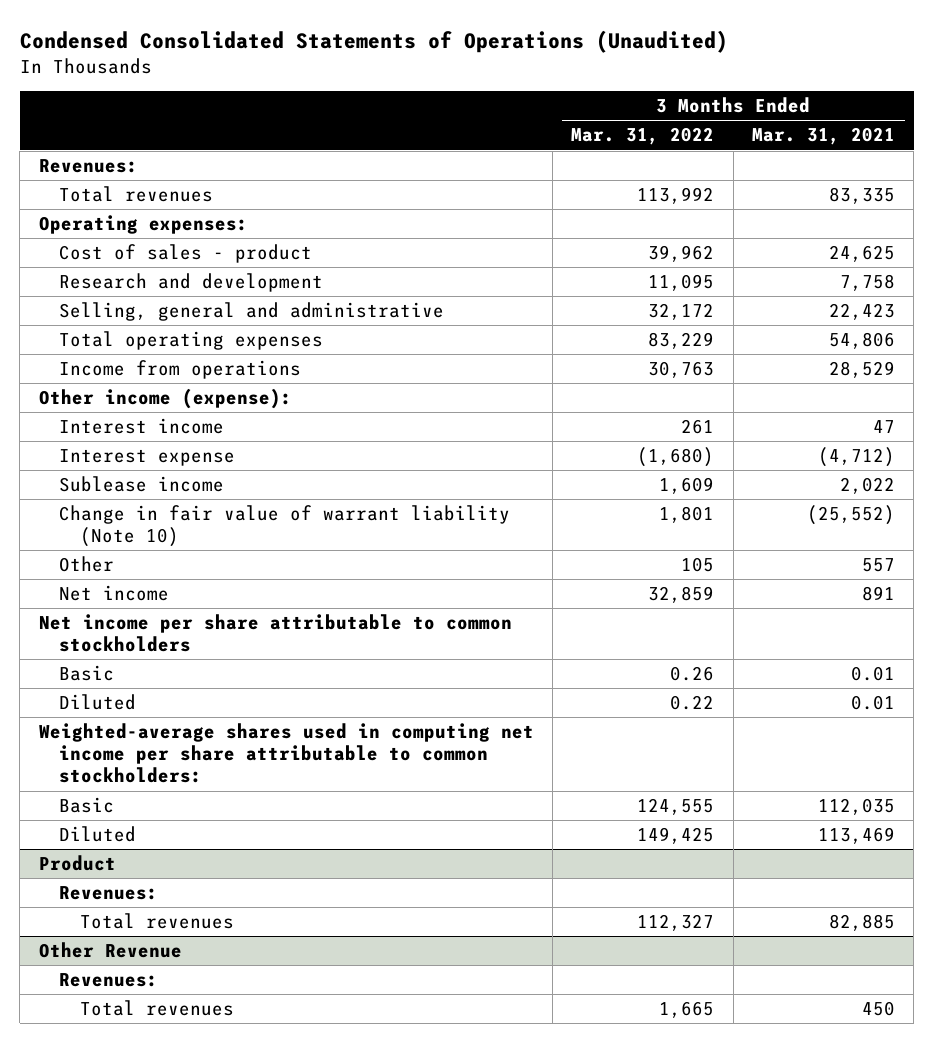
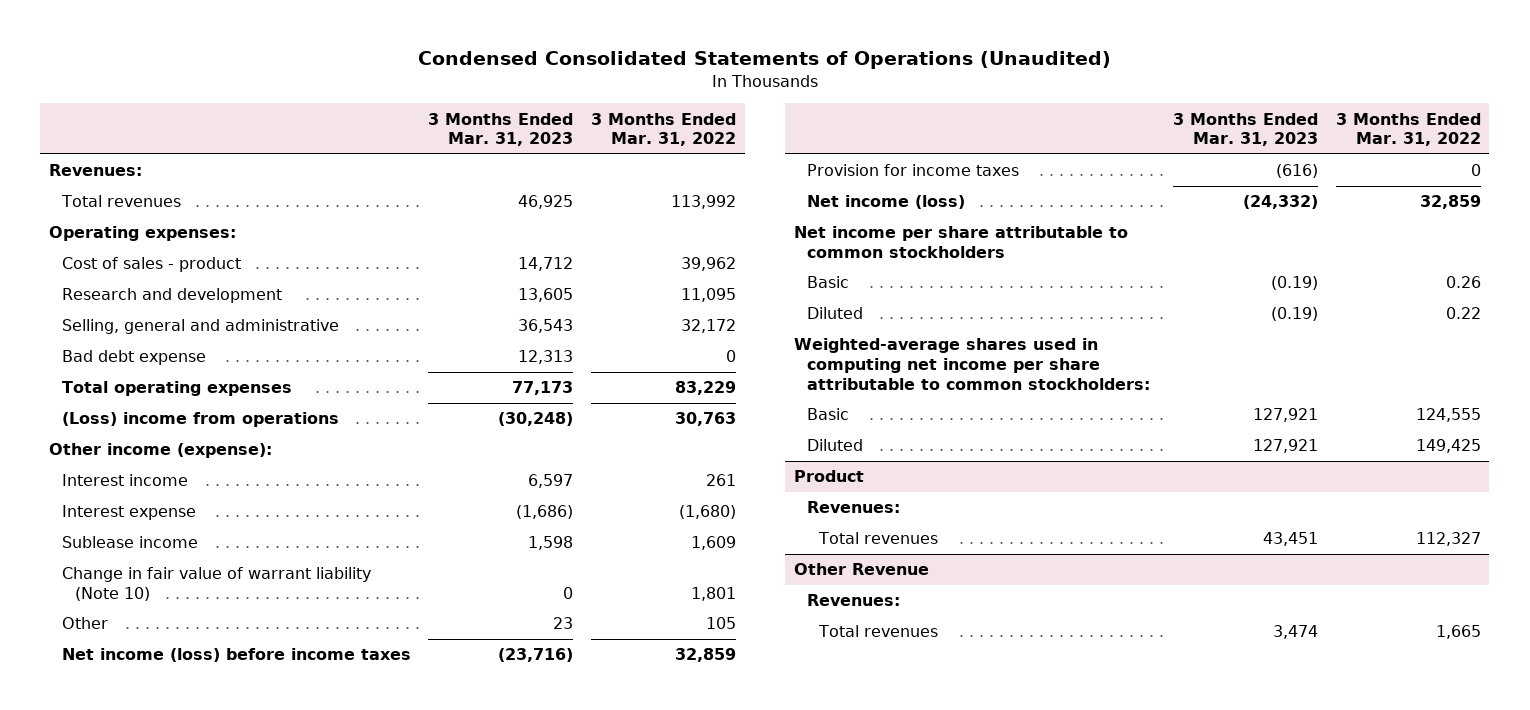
- | 3 Months Ended Mar. 31, 2022 | 3 Months Ended Mar. 31, 2021
+ | 3 Months Ended Mar. 31, 2023 | 3 Months Ended Mar. 31, 2022
+ Bad debt expense | 12,313 | 0
- Income from operations | 30,763 | 28,529
+ (Loss) income from operations | (30,248) | 30,763
- Net income | 32,859 | 891
+ Net income (loss) before income taxes | (23,716) | 32,859
+ Provision for income taxes | (616) | 0
+ Net income (loss) | (24,332) | 32,859

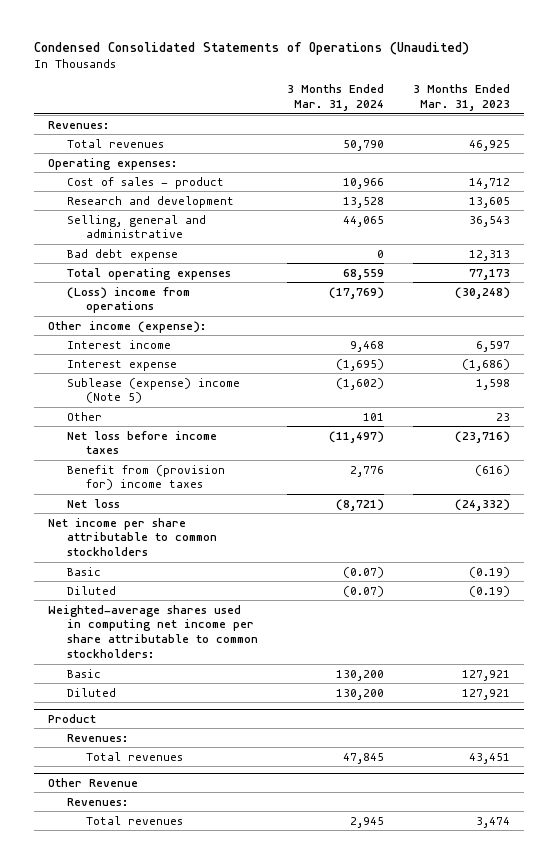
- | 3 Months Ended Mar. 31, 2023 | 3 Months Ended Mar. 31, 2022
+ | 3 Months Ended Mar. 31, 2024 | 3 Months Ended Mar. 31, 2023
- Sublease income | 1,598 | 1,609
- Change in fair value of warrant liability (Note 10) | 0 | 1,801
+ Sublease (expense) income (Note 5) | (1,602) | 1,598
- Net income (loss) before income taxes | (23,716) | 32,859
- Provision for income taxes | (616) | 0
- Net income (loss) | (24,332) | 32,859
+ Net loss before income taxes | (11,497) | (23,716)
+ Benefit from (provision for) income taxes | 2,776 | (616)
+ Net loss | (8,721) | (24,332)

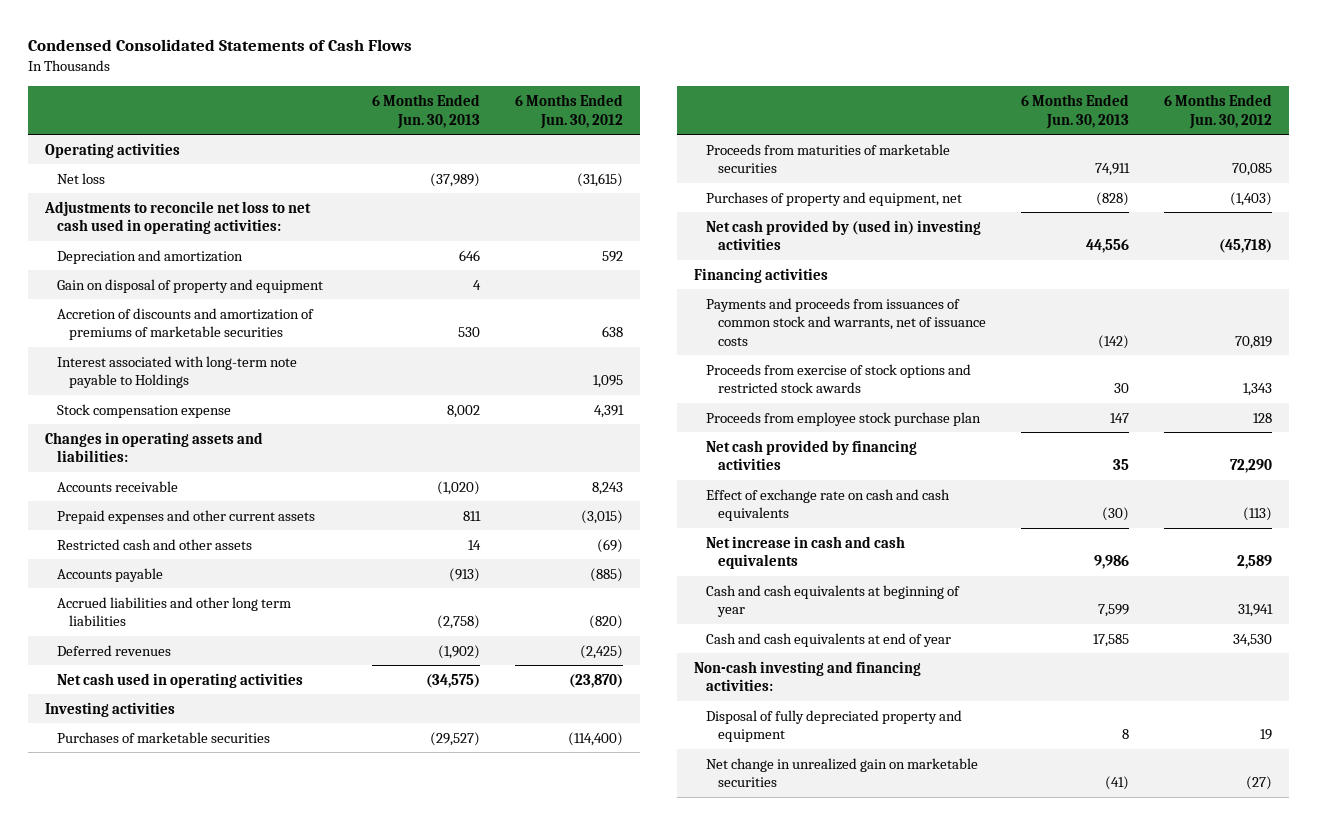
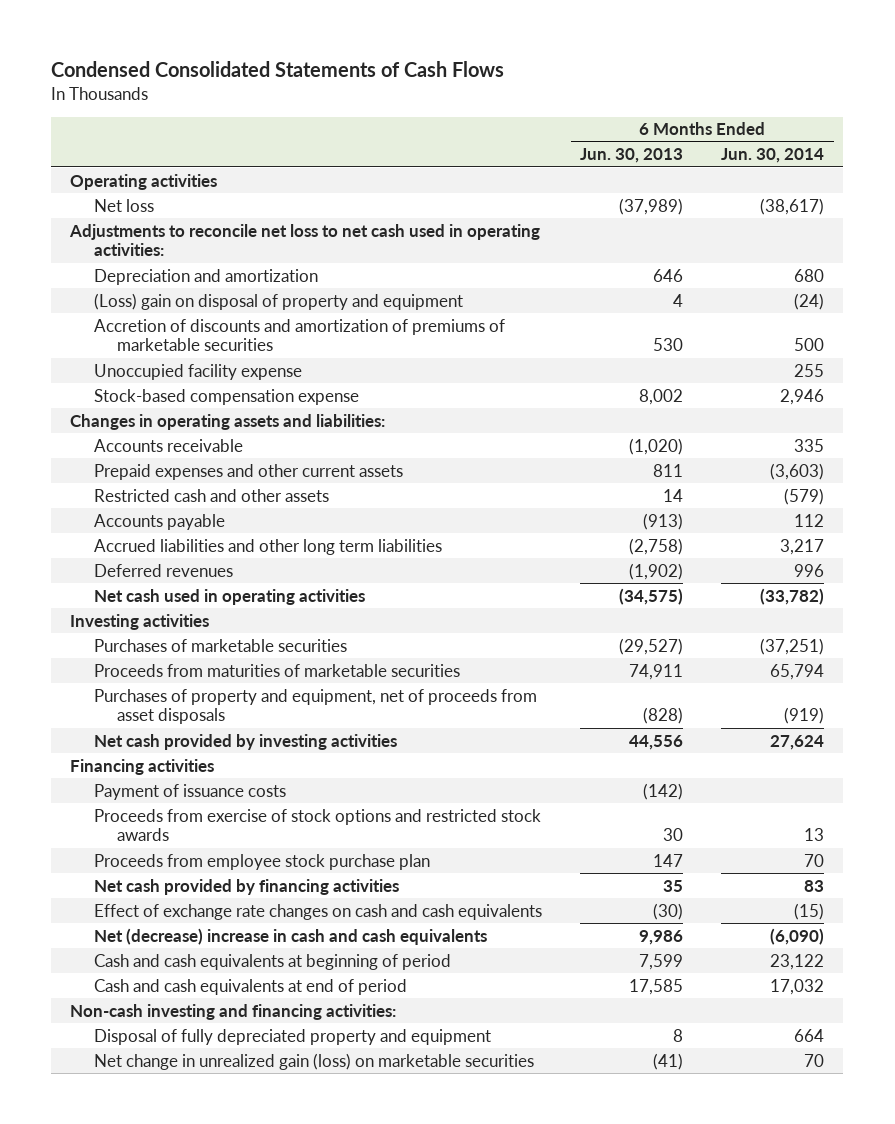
- | 6 Months Ended Jun. 30, 2013 | 6 Months Ended Jun. 30, 2012
+ | 6 Months Ended Jun. 30, 2013 | 6 Months Ended Jun. 30, 2014
- Gain on disposal of property and equipment | 4 |
+ (Loss) gain on disposal of property and equipment | 4 | (24)
- Interest associated with long-term note payable to Holdings | | 1,095
- Stock compensation expense | 8,002 | 4,391
+ Unoccupied facility expense | | 255
+ Stock-based compensation expense | 8,002 | 2,946
- Purchases of property and equipment, net | (828) | (1,403)
- Net cash provided by (used in) investing activities | 44,556 | (45,718)
+ Purchases of property and equipment, net of proceeds from asset disposals | (828) | (919)
+ Net cash provided by investing activities | 44,556 | 27,624
- Payments and proceeds from issuances of common stock and warrants, net of issuance costs | (142) | 70,819
+ Payment of issuance costs | (142) |
- Effect of exchange rate on cash and cash equivalents | (30) | (113)
- Net increase in cash and cash equivalents | 9,986 | 2,589
- Cash and cash equivalents at beginning of year | 7,599 | 31,941
- Cash and cash equivalents at end of year | 17,585 | 34,530
+ Effect of exchange rate changes on cash and cash equivalents | (30) | (15)
+ Net (decrease) increase in cash and cash equivalents | 9,986 | (6,090)
+ Cash and cash equivalents at beginning of period | 7,599 | 23,122
+ Cash and cash equivalents at end of period | 17,585 | 17,032
- Net change in unrealized gain on marketable securities | (41) | (27)
+ Net change in unrealized gain (loss) on marketable securities | (41) | 70

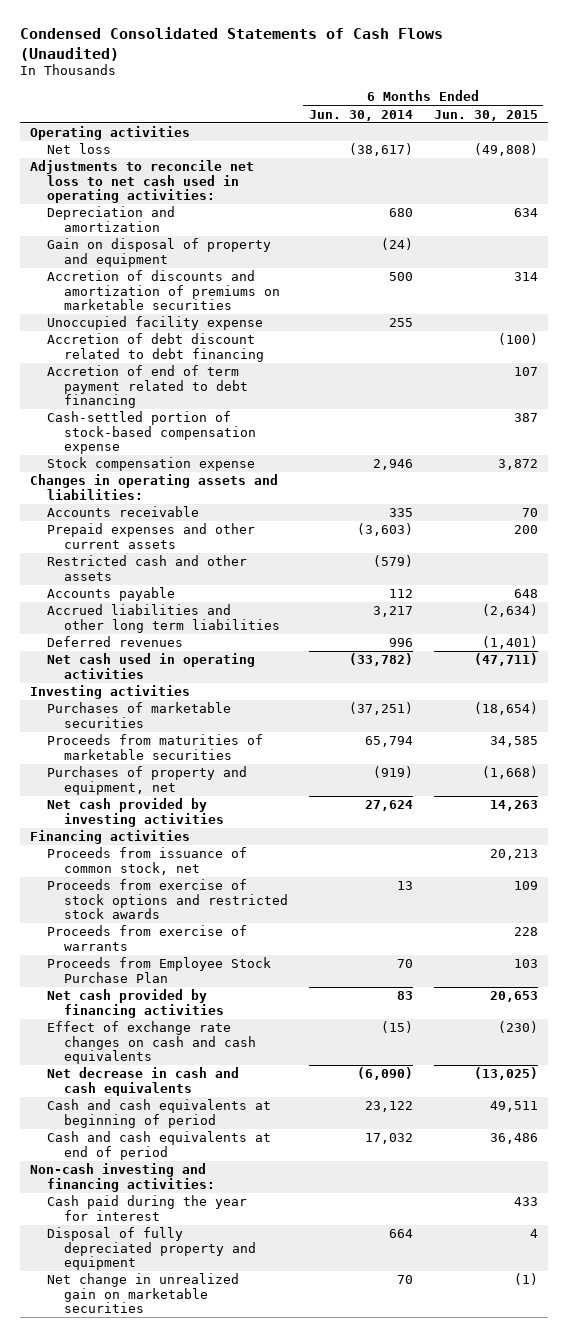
- Condensed Consolidated Statements of Cash Flows
+ Condensed Consolidated Statements of Cash Flows (Unaudited)
- | 6 Months Ended Jun. 30, 2013 | 6 Months Ended Jun. 30, 2014
+ | 6 Months Ended Jun. 30, 2014 | 6 Months Ended Jun. 30, 2015
- (Loss) gain on disposal of property and equipment | 4 | (24)
- Accretion of discounts and amortization of premiums of marketable securities | 530 | 500
+ Gain on disposal of property and equipment | (24) |
+ Accretion of discounts and amortization of premiums on marketable securities | 500 | 314
- Stock-based compensation expense | 8,002 | 2,946
+ Accretion of debt discount related to debt financing | | (100)
+ Accretion of end of term payment related to debt financing | | 107
+ Cash-settled portion of stock-based compensation expense | | 387
+ Stock compensation expense | 2,946 | 3,872
- Purchases of property and equipment, net of proceeds from asset disposals | (828) | (919)
+ Purchases of property and equipment, net | (919) | (1,668)
- Payment of issuance costs | (142) |
+ Proceeds from issuance of common stock, net | | 20,213
- Proceeds from employee stock purchase plan | 147 | 70
+ Proceeds from exercise of warrants | | 228
+ Proceeds from Employee Stock Purchase Plan | 70 | 103
- Net (decrease) increase in cash and cash equivalents | 9,986 | (6,090)
+ Net decrease in cash and cash equivalents | (6,090) | (13,025)
+ Cash paid during the year for interest | | 433
- Net change in unrealized gain (loss) on marketable securities | (41) | 70
+ Net change in unrealized gain on marketable securities | 70 | (1)

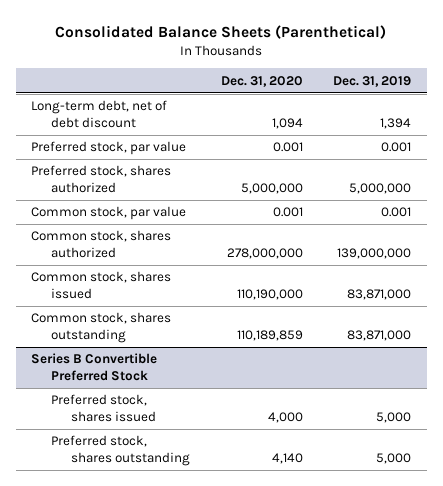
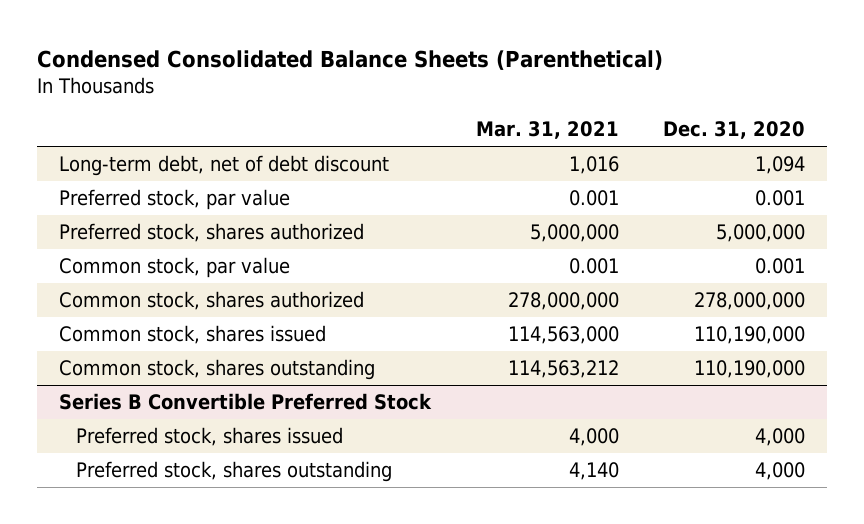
- Consolidated Balance Sheets (Parenthetical)
+ Condensed Consolidated Balance Sheets (Parenthetical)
- | Dec. 31, 2020 | Dec. 31, 2019
+ | Mar. 31, 2021 | Dec. 31, 2020
- Common stock, shares outstanding | 110,189,859 | 83,871,000
+ Common stock, shares outstanding | 114,563,212 | 110,190,000
@ Series B Convertible Preferred Stock
- Preferred stock, shares outstanding | 4,140 | 5,000
+ Preferred stock, shares outstanding | 4,140 | 4,000

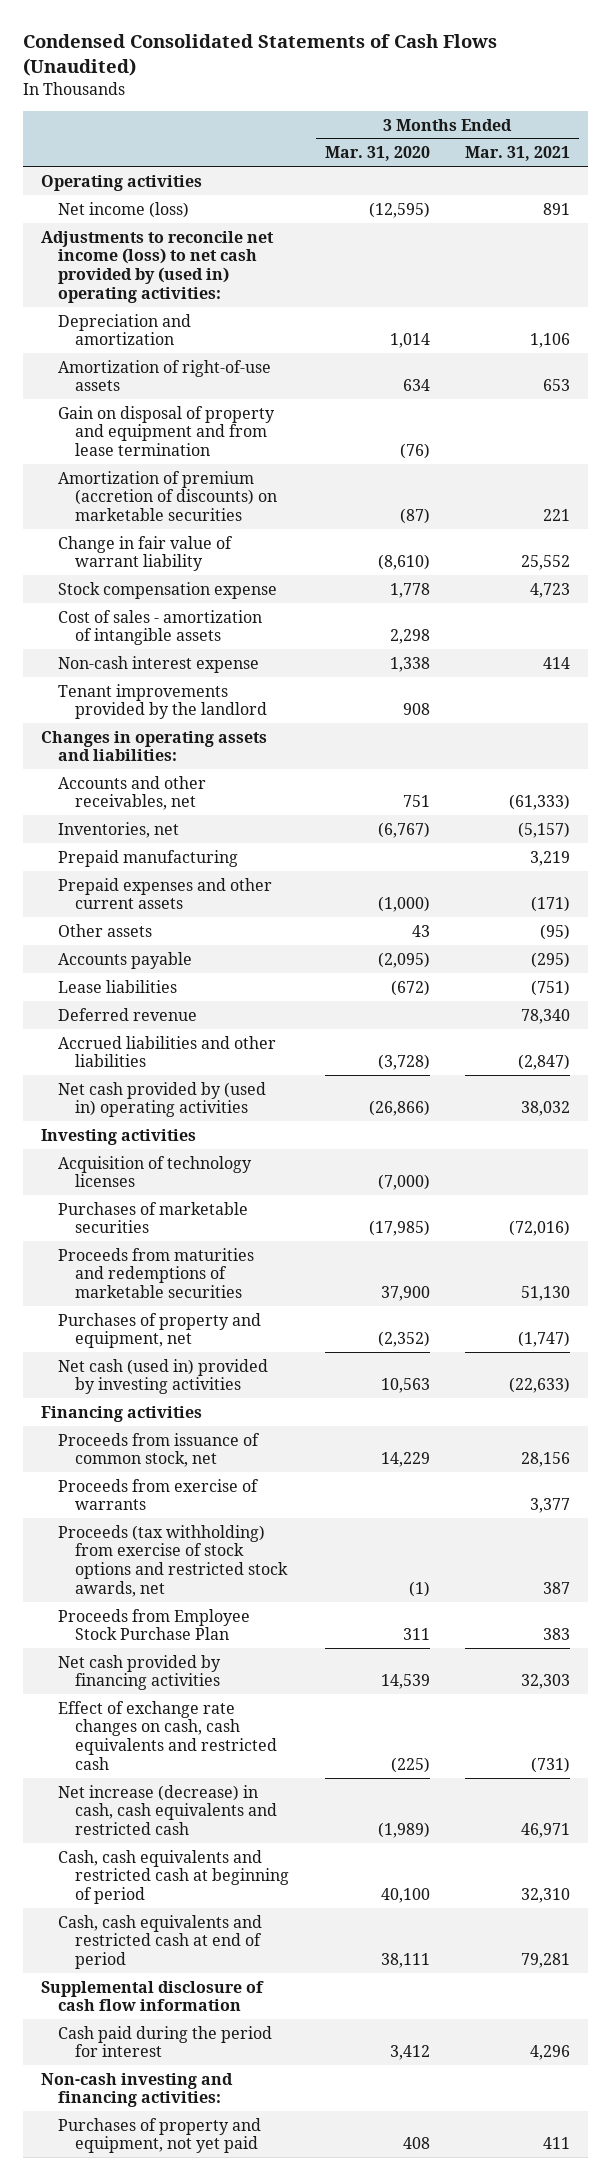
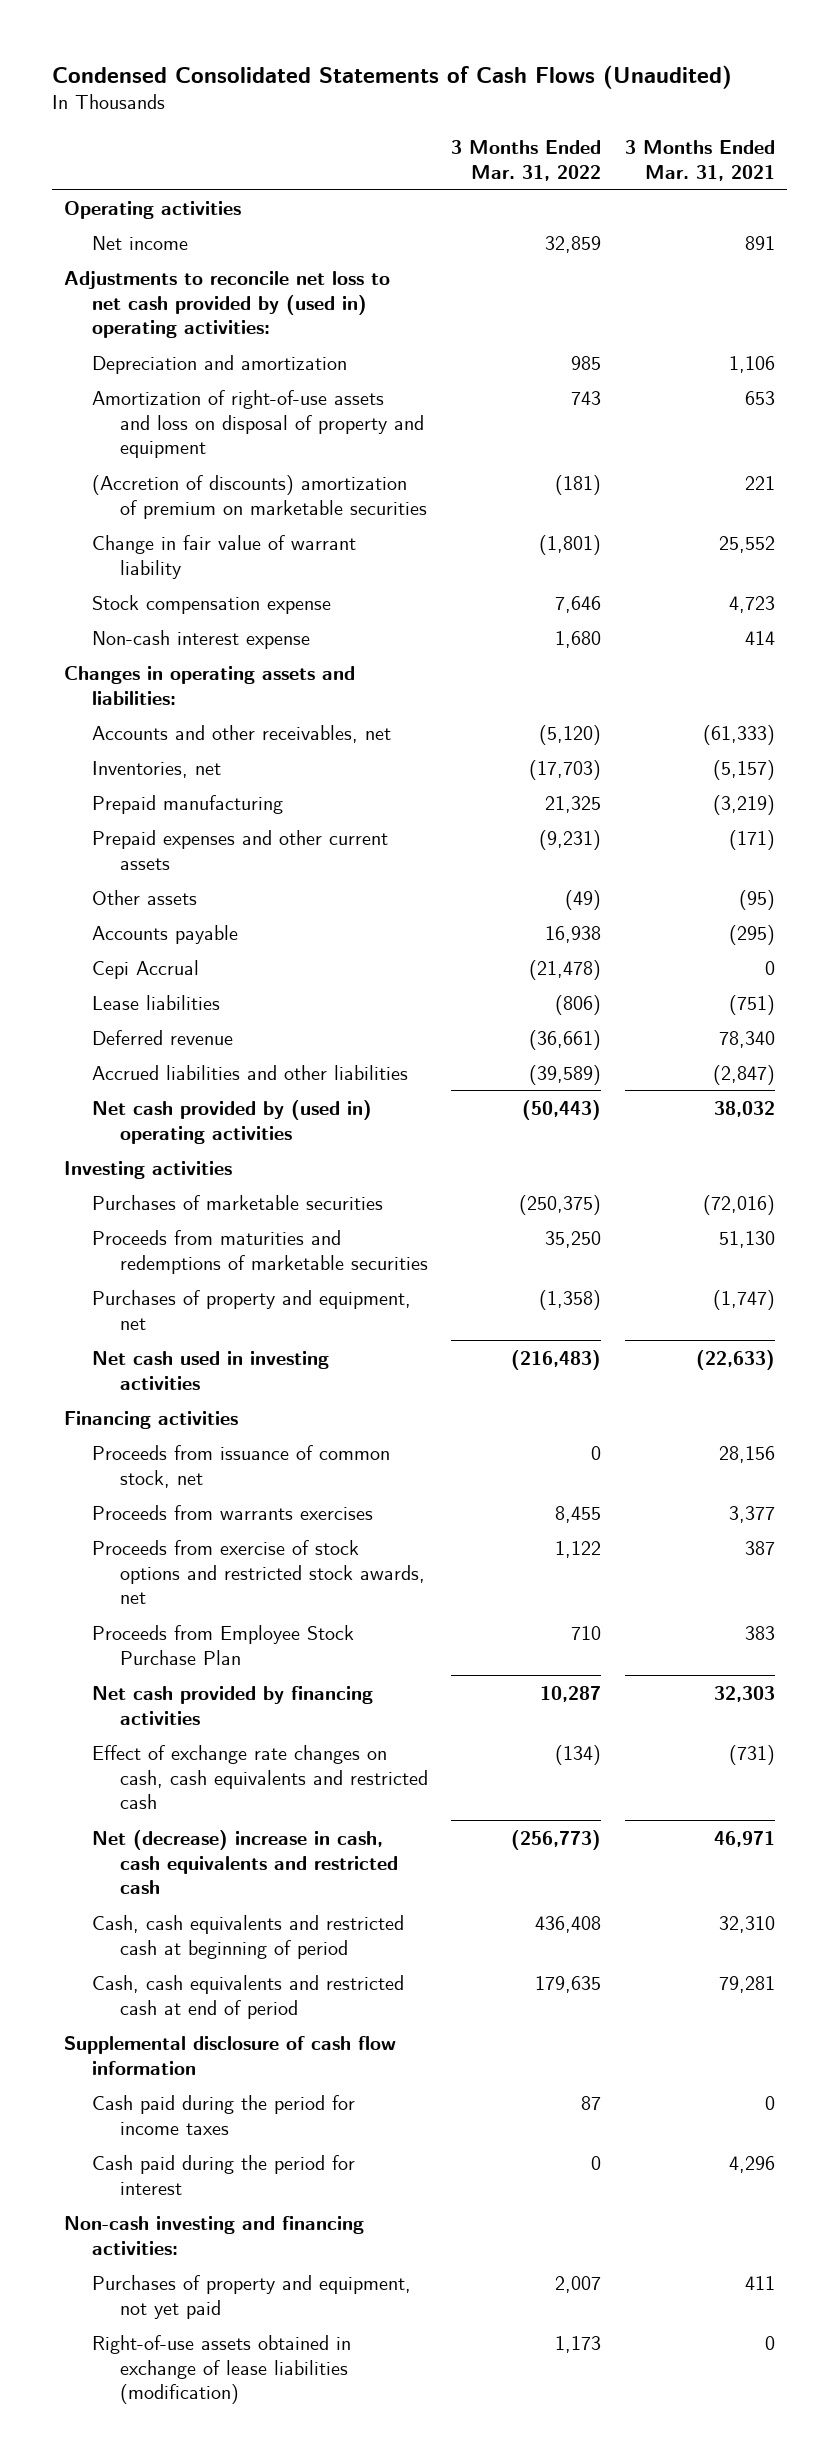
- | 3 Months Ended Mar. 31, 2020 | 3 Months Ended Mar. 31, 2021
+ | 3 Months Ended Mar. 31, 2022 | 3 Months Ended Mar. 31, 2021
- Net income (loss) | (12,595) | 891
- Adjustments to reconcile net income (loss) to net cash provided by (used in) operating activities:
+ Net income | 32,859 | 891
+ Adjustments to reconcile net loss to net cash provided by (used in) operating activities:
- Amortization of right-of-use assets | 634 | 653
- Gain on disposal of property and equipment and from lease termination | (76) |
- Amortization of premium (accretion of discounts) on marketable securities | (87) | 221
+ Amortization of right-of-use assets and loss on disposal of property and equipment | 743 | 653
+ (Accretion of discounts) amortization of premium on marketable securities | (181) | 221
- Cost of sales - amortization of intangible assets | 2,298 |
- Tenant improvements provided by the landlord | 908 |
- Prepaid manufacturing | | 3,219
+ Prepaid manufacturing | 21,325 | (3,219)
+ Cepi Accrual | (21,478) | 0
- Acquisition of technology licenses | (7,000) |
- Net cash (used in) provided by investing activities | 10,563 | (22,633)
+ Net cash used in investing activities | (216,483) | (22,633)
- Proceeds from exercise of warrants | | 3,377
- Proceeds (tax withholding) from exercise of stock options and restricted stock awards, net | (1) | 387
+ Proceeds from warrants exercises | 8,455 | 3,377
+ Proceeds from exercise of stock options and restricted stock awards, net | 1,122 | 387
- Net increase (decrease) in cash, cash equivalents and restricted cash | (1,989) | 46,971
+ Net (decrease) increase in cash, cash equivalents and restricted cash | (256,773) | 46,971
+ Cash paid during the period for income taxes | 87 | 0
+ Right-of-use assets obtained in exchange of lease liabilities (modification) | 1,173 | 0

